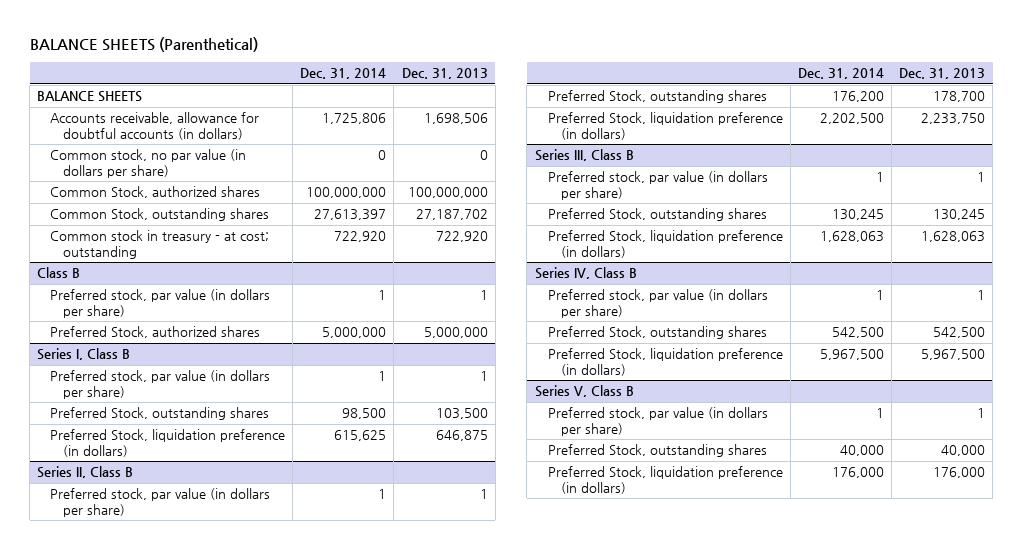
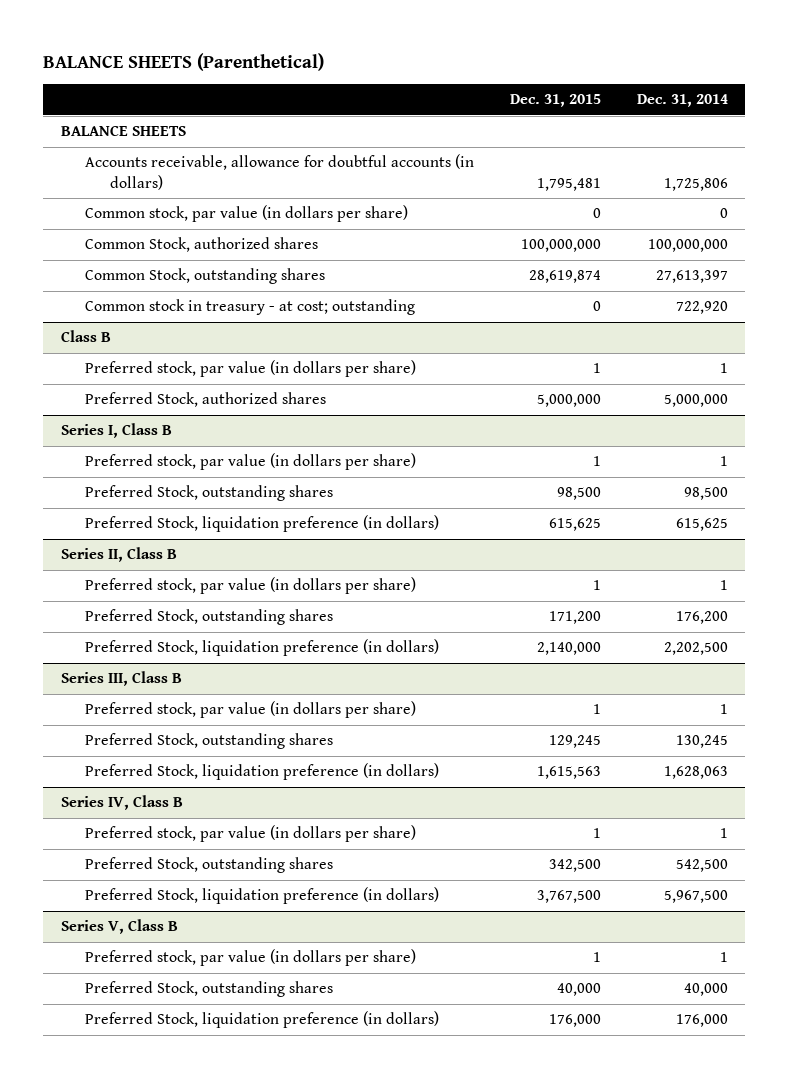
- | Dec. 31, 2014 | Dec. 31, 2013
+ | Dec. 31, 2015 | Dec. 31, 2014
- Common stock, no par value (in dollars per share) | 0 | 0
+ Common stock, par value (in dollars per share) | 0 | 0

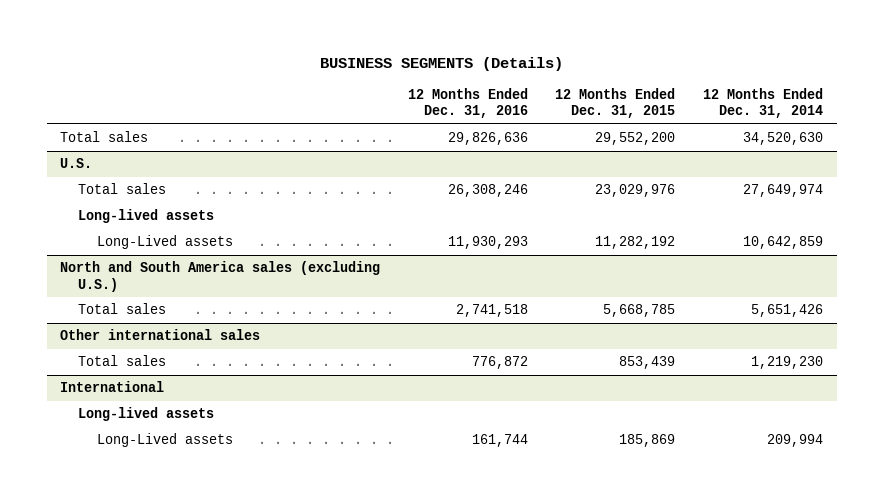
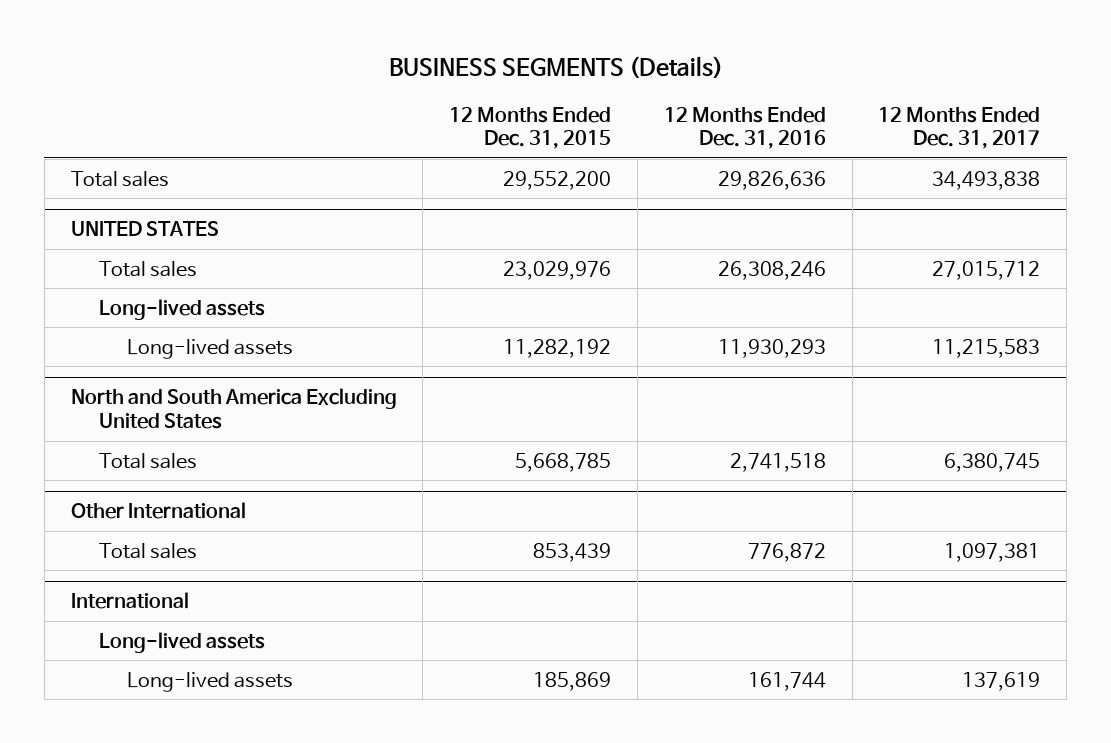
- | 12 Months Ended Dec. 31, 2016 | 12 Months Ended Dec. 31, 2015 | 12 Months Ended Dec. 31, 2014
+ | 12 Months Ended Dec. 31, 2015 | 12 Months Ended Dec. 31, 2016 | 12 Months Ended Dec. 31, 2017
- U.S.
+ UNITED STATES
- Long-Lived assets | 11,930,293 | 11,282,192 | 10,642,859
- North and South America sales (excluding U.S.)
+ Long-lived assets | 11,282,192 | 11,930,293 | 11,215,583
+ North and South America Excluding United States
- Other international sales
+ Other International
@ International
- Long-Lived assets | 161,744 | 185,869 | 209,994
+ Long-lived assets | 185,869 | 161,744 | 137,619

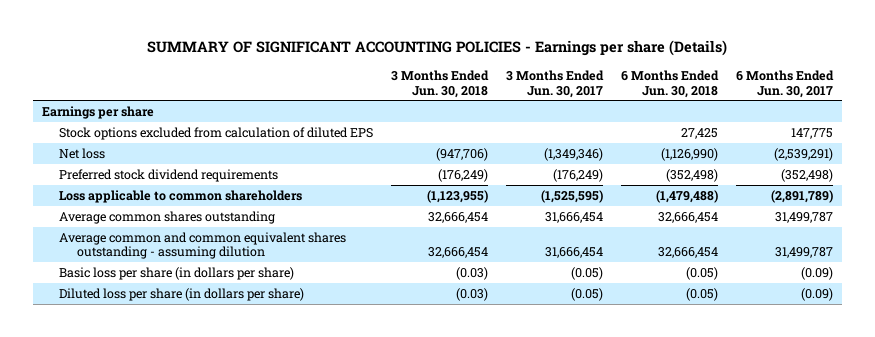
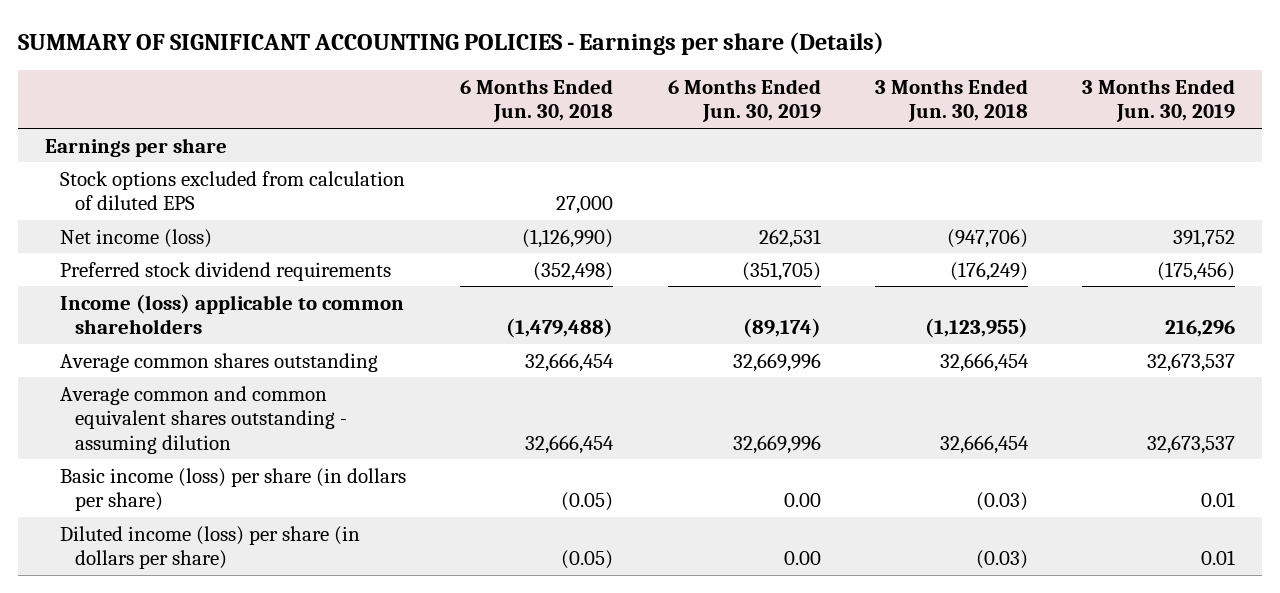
- | 3 Months Ended Jun. 30, 2018 | 3 Months Ended Jun. 30, 2017 | 6 Months Ended Jun. 30, 2018 | 6 Months Ended Jun. 30, 2017
+ | 6 Months Ended Jun. 30, 2018 | 6 Months Ended Jun. 30, 2019 | 3 Months Ended Jun. 30, 2018 | 3 Months Ended Jun. 30, 2019
- Stock options excluded from calculation of diluted EPS | | | 27,425 | 147,775
- Net loss | (947,706) | (1,349,346) | (1,126,990) | (2,539,291)
+ Stock options excluded from calculation of diluted EPS | 27,000 | | |
+ Net income (loss) | (1,126,990) | 262,531 | (947,706) | 391,752
- Loss applicable to common shareholders | (1,123,955) | (1,525,595) | (1,479,488) | (2,891,789)
+ Income (loss) applicable to common shareholders | (1,479,488) | (89,174) | (1,123,955) | 216,296
- Basic loss per share (in dollars per share) | (0.03) | (0.05) | (0.05) | (0.09)
- Diluted loss per share (in dollars per share) | (0.03) | (0.05) | (0.05) | (0.09)
+ Basic income (loss) per share (in dollars per share) | (0.05) | 0.00 | (0.03) | 0.01
+ Diluted income (loss) per share (in dollars per share) | (0.05) | 0.00 | (0.03) | 0.01

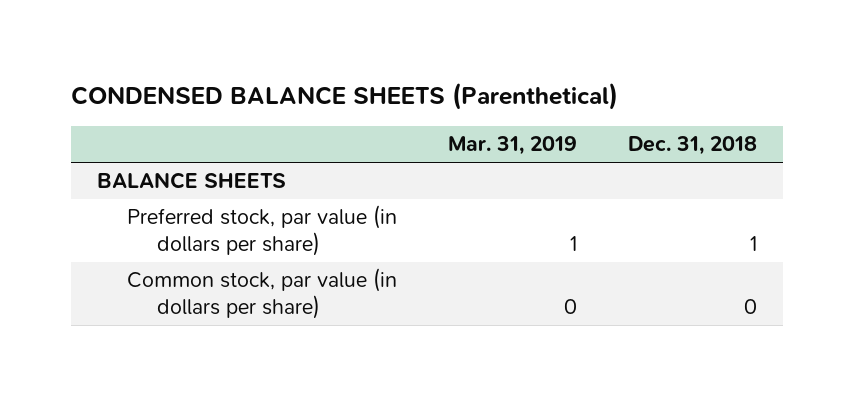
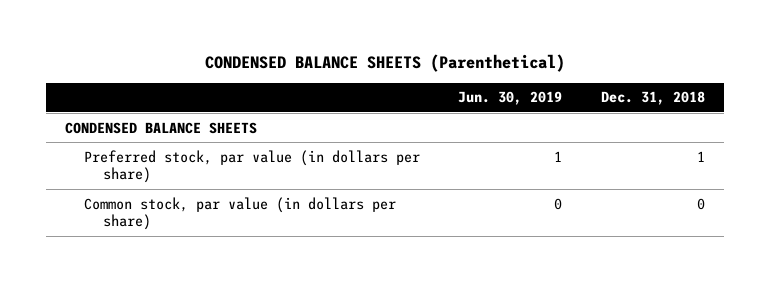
- | Mar. 31, 2019 | Dec. 31, 2018
+ | Jun. 30, 2019 | Dec. 31, 2018
- BALANCE SHEETS
+ CONDENSED BALANCE SHEETS

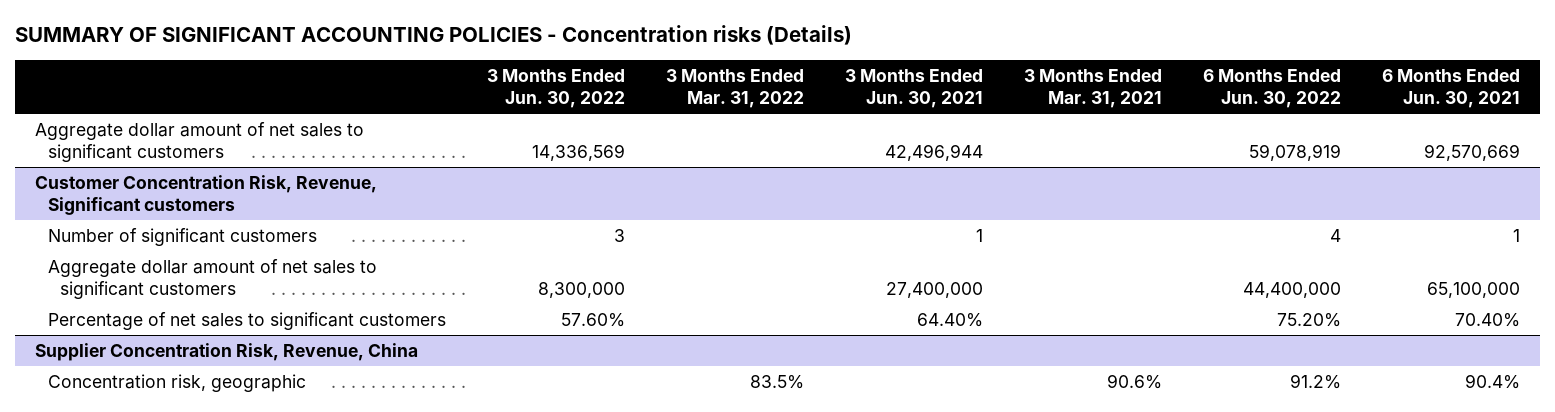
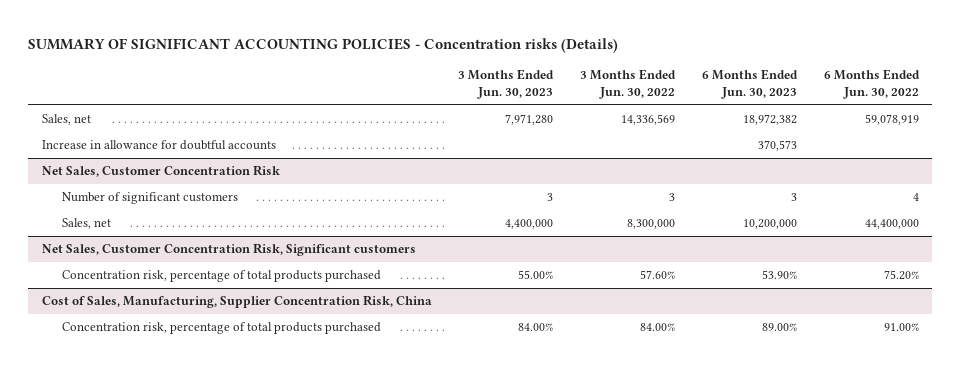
- | 3 Months Ended Jun. 30, 2022 | 3 Months Ended Mar. 31, 2022 | 3 Months Ended Jun. 30, 2021 | 3 Months Ended Mar. 31, 2021 | 6 Months Ended Jun. 30, 2022 | 6 Months Ended Jun. 30, 2021
+ | 3 Months Ended Jun. 30, 2023 | 3 Months Ended Jun. 30, 2022 | 6 Months Ended Jun. 30, 2023 | 6 Months Ended Jun. 30, 2022
- Aggregate dollar amount of net sales to significant customers | 14,336,569 | | 42,496,944 | | 59,078,919 | 92,570,669
- Customer Concentration Risk, Revenue, Significant customers
+ Sales, net | 7,971,280 | 14,336,569 | 18,972,382 | 59,078,919
+ Increase in allowance for doubtful accounts | | | 370,573 |
+ Net Sales, Customer Concentration Risk
- Aggregate dollar amount of net sales to significant customers | 8,300,000 | | 27,400,000 | | 44,400,000 | 65,100,000
- Percentage of net sales to significant customers | 57.60% | | 64.40% | | 75.20% | 70.40%
- Supplier Concentration Risk, Revenue, China
- Concentration risk, geographic | | 83.5% | | 90.6% | 91.2% | 90.4%
+ Sales, net | 4,400,000 | 8,300,000 | 10,200,000 | 44,400,000
+ Net Sales, Customer Concentration Risk, Significant customers
+ Concentration risk, percentage of total products purchased | 55.00% | 57.60% | 53.90% | 75.20%
+ Cost of Sales, Manufacturing, Supplier Concentration Risk, China
+ Concentration risk, percentage of total products purchased | 84.00% | 84.00% | 89.00% | 91.00%

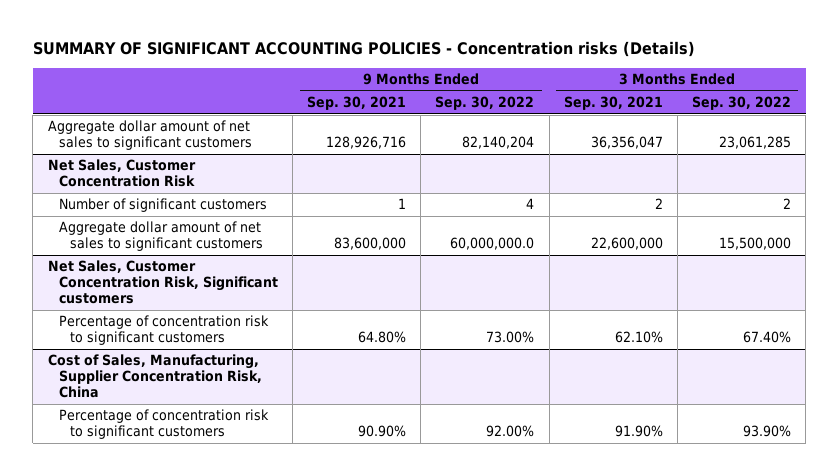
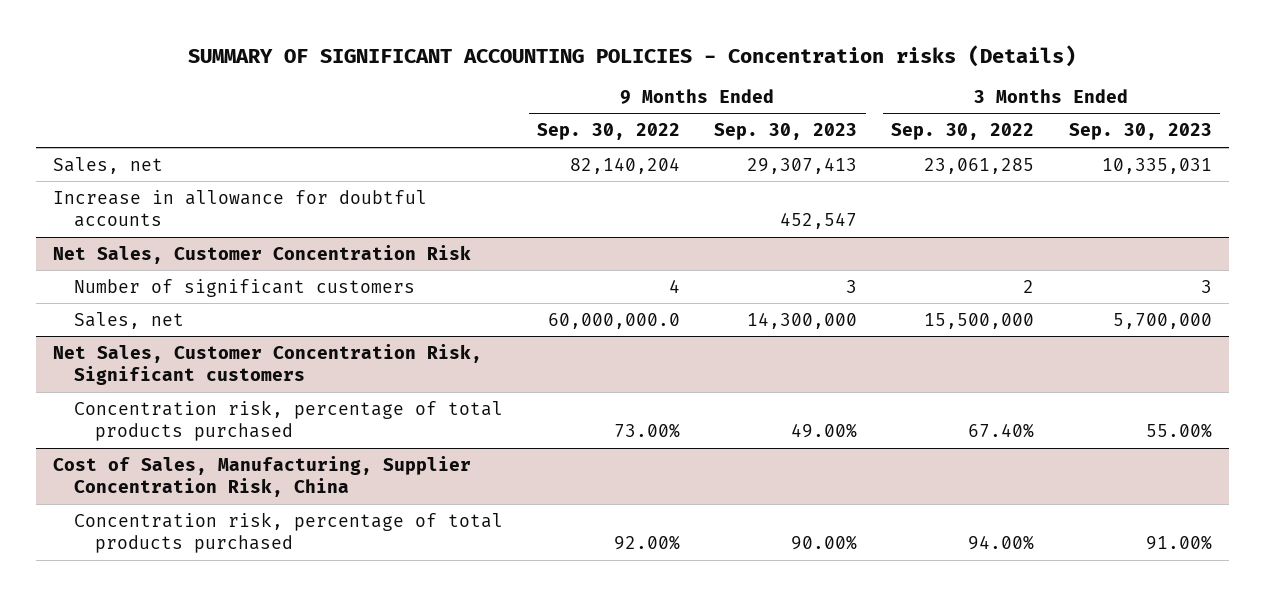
- | 9 Months Ended Sep. 30, 2021 | 9 Months Ended Sep. 30, 2022 | 3 Months Ended Sep. 30, 2021 | 3 Months Ended Sep. 30, 2022
+ | 9 Months Ended Sep. 30, 2022 | 9 Months Ended Sep. 30, 2023 | 3 Months Ended Sep. 30, 2022 | 3 Months Ended Sep. 30, 2023
- Aggregate dollar amount of net sales to significant customers | 128,926,716 | 82,140,204 | 36,356,047 | 23,061,285
+ Sales, net | 82,140,204 | 29,307,413 | 23,061,285 | 10,335,031
+ Increase in allowance for doubtful accounts | | 452,547 | |
@ Net Sales, Customer Concentration Risk
- Aggregate dollar amount of net sales to significant customers | 83,600,000 | 60,000,000.0 | 22,600,000 | 15,500,000
+ Sales, net | 60,000,000.0 | 14,300,000 | 15,500,000 | 5,700,000
@ Net Sales, Customer Concentration Risk, Significant customers
- Percentage of concentration risk to significant customers | 64.80% | 73.00% | 62.10% | 67.40%
+ Concentration risk, percentage of total products purchased | 73.00% | 49.00% | 67.40% | 55.00%
@ Cost of Sales, Manufacturing, Supplier Concentration Risk, China
- Percentage of concentration risk to significant customers | 90.90% | 92.00% | 91.90% | 93.90%
+ Concentration risk, percentage of total products purchased | 92.00% | 90.00% | 94.00% | 91.00%

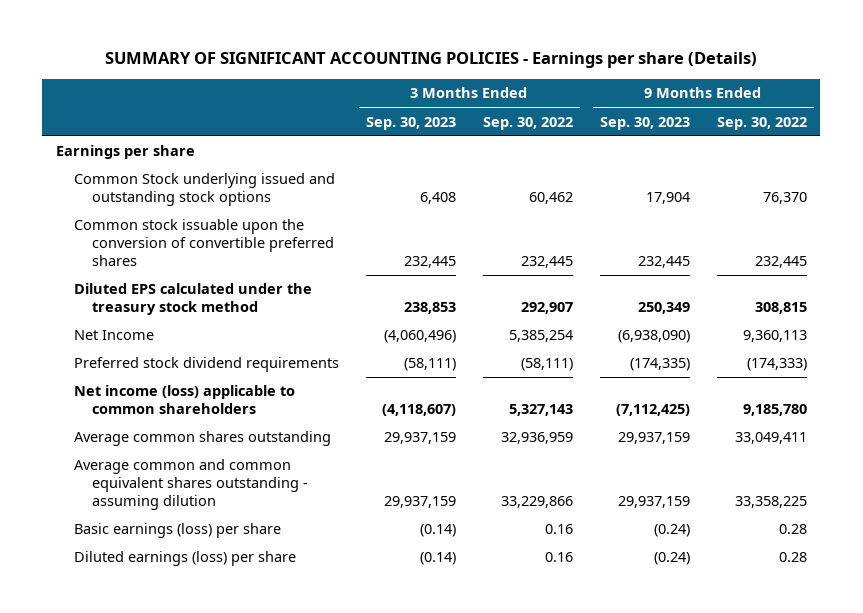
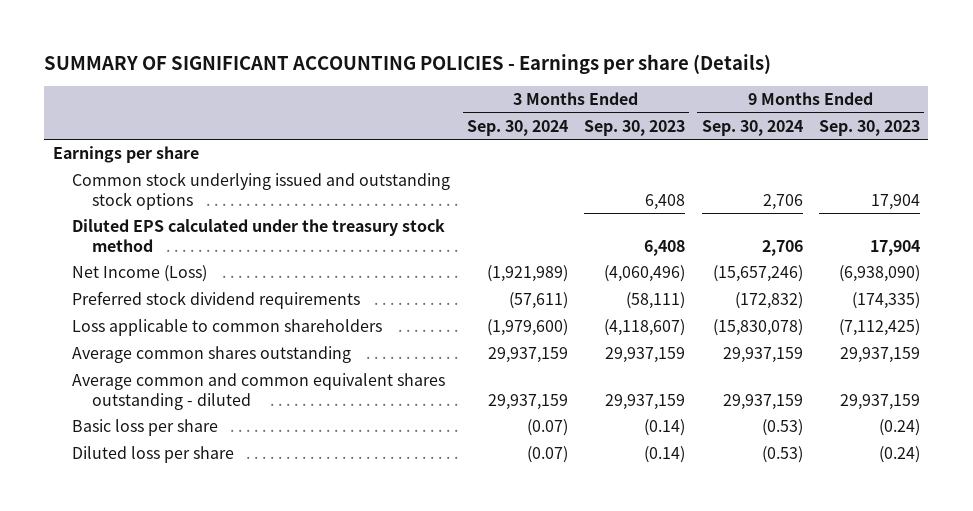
- | 3 Months Ended Sep. 30, 2023 | 3 Months Ended Sep. 30, 2022 | 9 Months Ended Sep. 30, 2023 | 9 Months Ended Sep. 30, 2022
+ | 3 Months Ended Sep. 30, 2024 | 3 Months Ended Sep. 30, 2023 | 9 Months Ended Sep. 30, 2024 | 9 Months Ended Sep. 30, 2023
- Common Stock underlying issued and outstanding stock options | 6,408 | 60,462 | 17,904 | 76,370
- Common stock issuable upon the conversion of convertible preferred shares | 232,445 | 232,445 | 232,445 | 232,445
- Diluted EPS calculated under the treasury stock method | 238,853 | 292,907 | 250,349 | 308,815
- Net Income | (4,060,496) | 5,385,254 | (6,938,090) | 9,360,113
+ Common stock underlying issued and outstanding stock options | | 6,408 | 2,706 | 17,904
+ Diluted EPS calculated under the treasury stock method | | 6,408 | 2,706 | 17,904
+ Net Income (Loss) | (1,921,989) | (4,060,496) | (15,657,246) | (6,938,090)
- Net income (loss) applicable to common shareholders | (4,118,607) | 5,327,143 | (7,112,425) | 9,185,780
+ Loss applicable to common shareholders | (1,979,600) | (4,118,607) | (15,830,078) | (7,112,425)
- Average common and common equivalent shares outstanding - assuming dilution | 29,937,159 | 33,229,866 | 29,937,159 | 33,358,225
- Basic earnings (loss) per share | (0.14) | 0.16 | (0.24) | 0.28
- Diluted earnings (loss) per share | (0.14) | 0.16 | (0.24) | 0.28
+ Average common and common equivalent shares outstanding - diluted | 29,937,159 | 29,937,159 | 29,937,159 | 29,937,159
+ Basic loss per share | (0.07) | (0.14) | (0.53) | (0.24)
+ Diluted loss per share | (0.07) | (0.14) | (0.53) | (0.24)

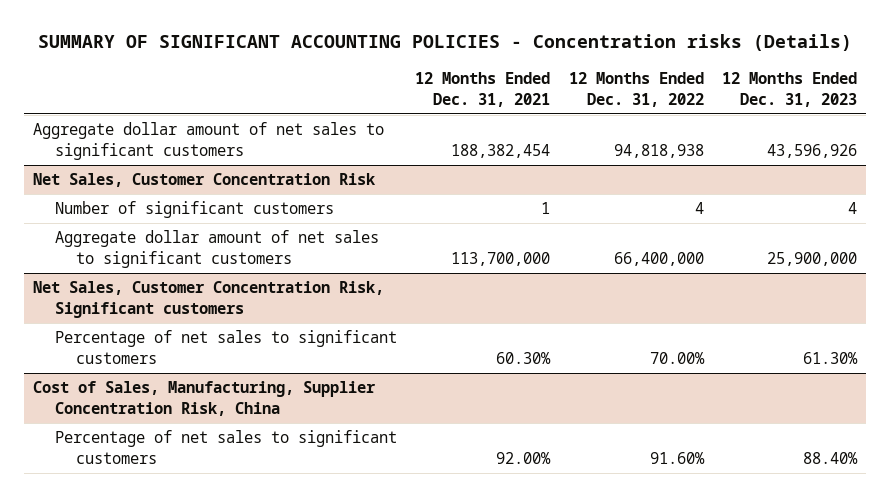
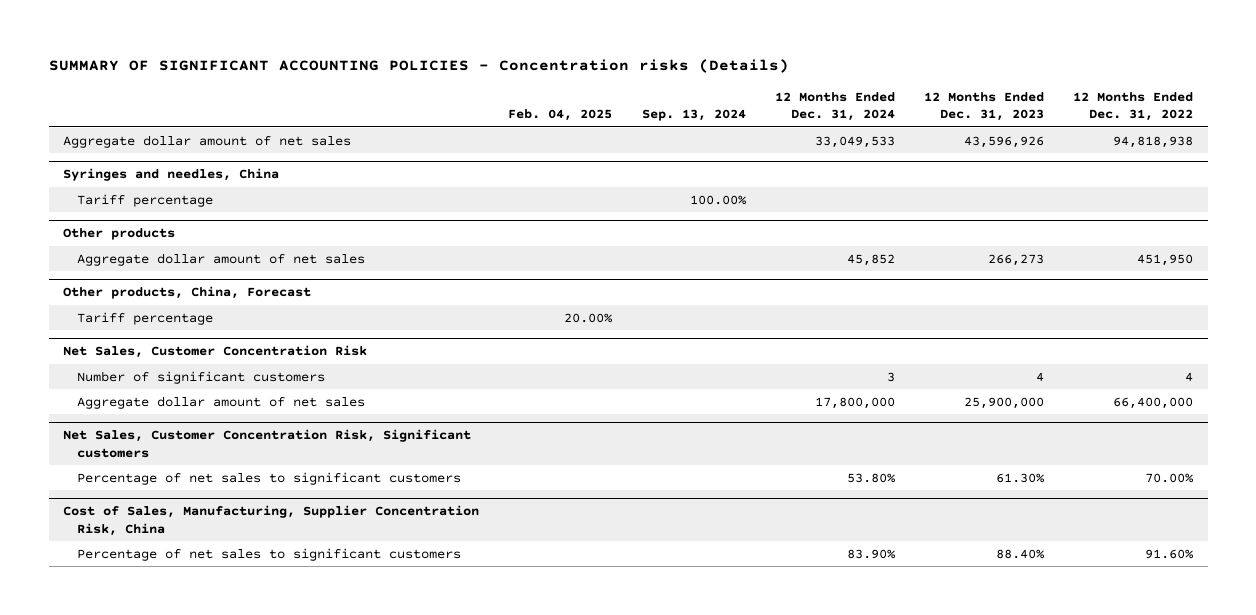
- | 12 Months Ended Dec. 31, 2021 | 12 Months Ended Dec. 31, 2022 | 12 Months Ended Dec. 31, 2023
+ | Feb. 04, 2025 | Sep. 13, 2024 | 12 Months Ended Dec. 31, 2024 | 12 Months Ended Dec. 31, 2023 | 12 Months Ended Dec. 31, 2022
- Aggregate dollar amount of net sales to significant customers | 188,382,454 | 94,818,938 | 43,596,926
+ Aggregate dollar amount of net sales | | | 33,049,533 | 43,596,926 | 94,818,938
+ Syringes and needles, China
+ Tariff percentage | | 100.00% | | |
+ Other products
+ Aggregate dollar amount of net sales | | | 45,852 | 266,273 | 451,950
+ Other products, China, Forecast
+ Tariff percentage | 20.00% | | | |
@ Net Sales, Customer Concentration Risk
- Aggregate dollar amount of net sales to significant customers | 113,700,000 | 66,400,000 | 25,900,000
+ Aggregate dollar amount of net sales | | | 17,800,000 | 25,900,000 | 66,400,000

